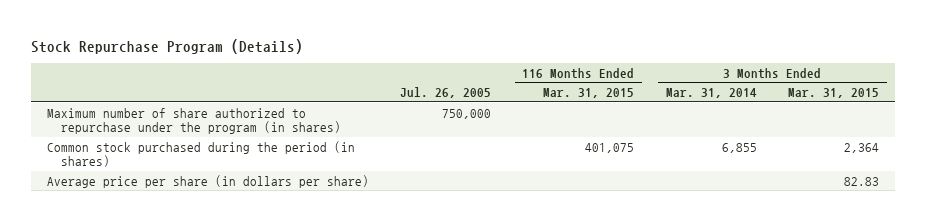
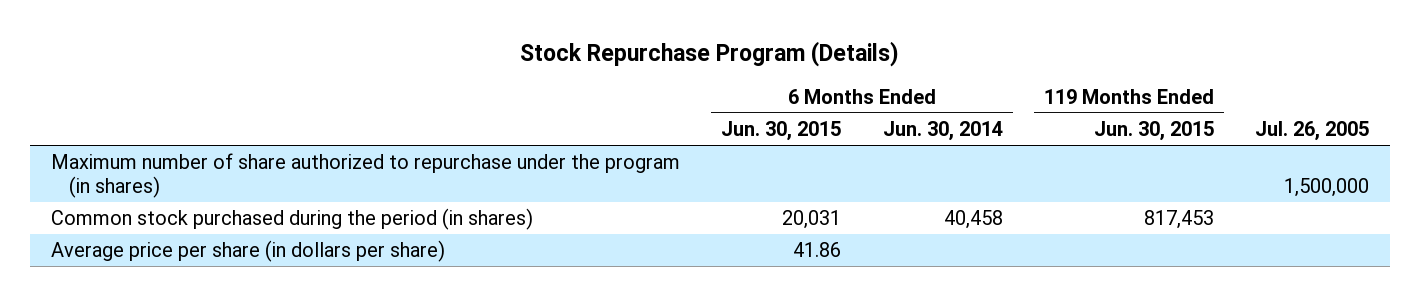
- | Jul. 26, 2005 | 116 Months Ended Mar. 31, 2015 | 3 Months Ended Mar. 31, 2014 | 3 Months Ended Mar. 31, 2015
+ | 6 Months Ended Jun. 30, 2015 | 6 Months Ended Jun. 30, 2014 | 119 Months Ended Jun. 30, 2015 | Jul. 26, 2005
- Maximum number of share authorized to repurchase under the program (in shares) | 750,000 | | |
+ Maximum number of share authorized to repurchase under the program (in shares) | | | | 1,500,000

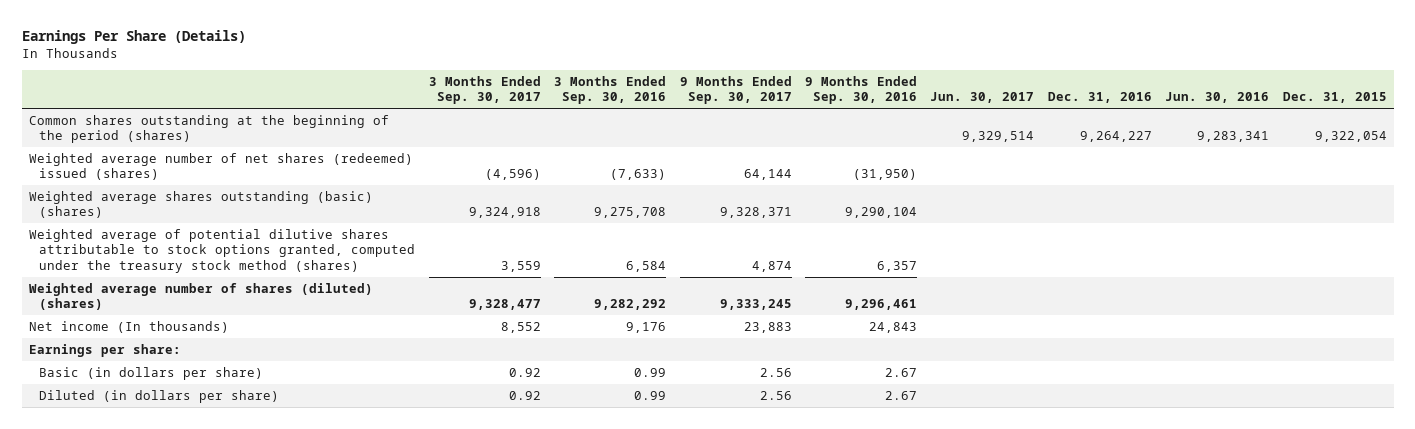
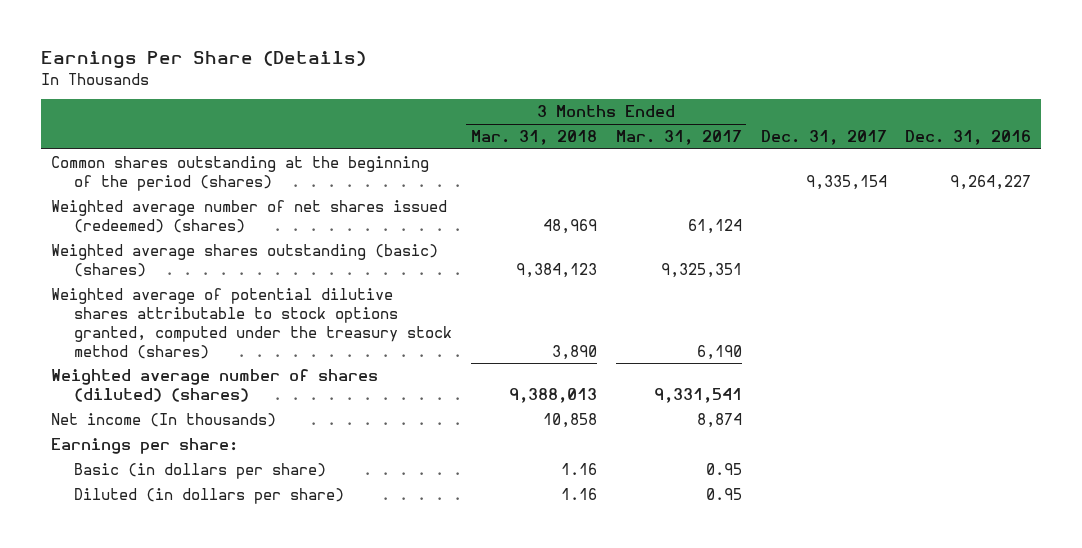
- | 3 Months Ended Sep. 30, 2017 | 3 Months Ended Sep. 30, 2016 | 9 Months Ended Sep. 30, 2017 | 9 Months Ended Sep. 30, 2016 | Jun. 30, 2017 | Dec. 31, 2016 | Jun. 30, 2016 | Dec. 31, 2015
+ | 3 Months Ended Mar. 31, 2018 | 3 Months Ended Mar. 31, 2017 | Dec. 31, 2017 | Dec. 31, 2016
- Weighted average number of net shares (redeemed) issued (shares) | (4,596) | (7,633) | 64,144 | (31,950) | | | |
+ Weighted average number of net shares issued (redeemed) (shares) | 48,969 | 61,124 | |

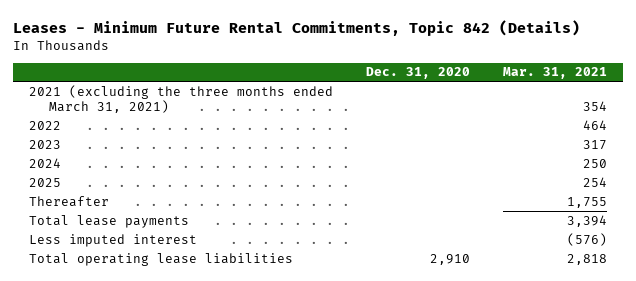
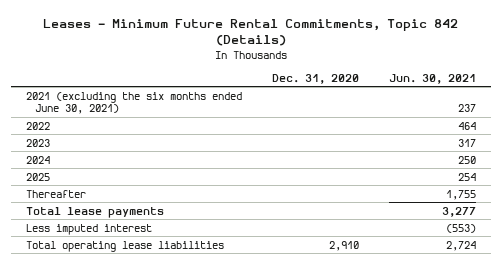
- | Dec. 31, 2020 | Mar. 31, 2021
+ | Dec. 31, 2020 | Jun. 30, 2021
- 2021 (excluding the three months ended March 31, 2021) | | 354
+ 2021 (excluding the six months ended June 30, 2021) | | 237

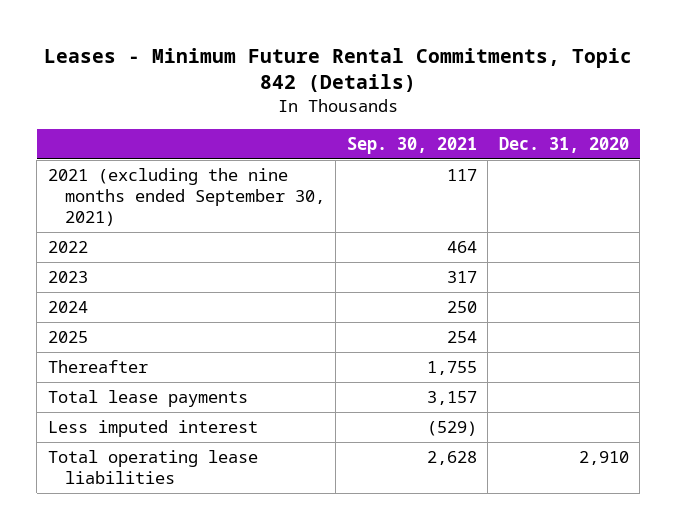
- | Dec. 31, 2020 | Jun. 30, 2021
+ | Sep. 30, 2021 | Dec. 31, 2020
- 2021 (excluding the six months ended June 30, 2021) | | 237
+ 2021 (excluding the nine months ended September 30, 2021) | 117 |

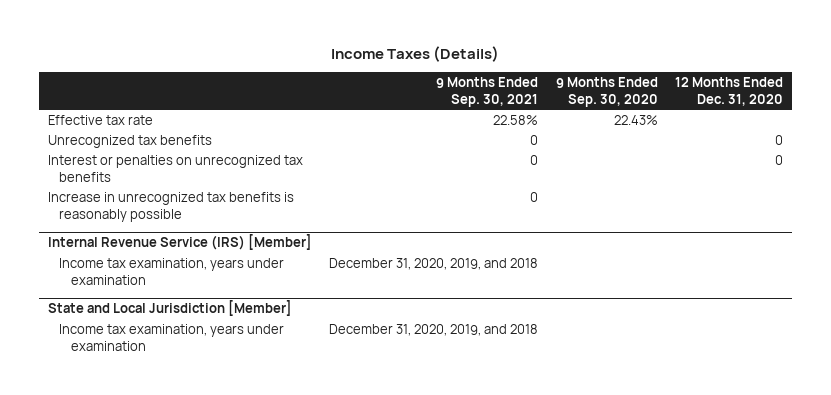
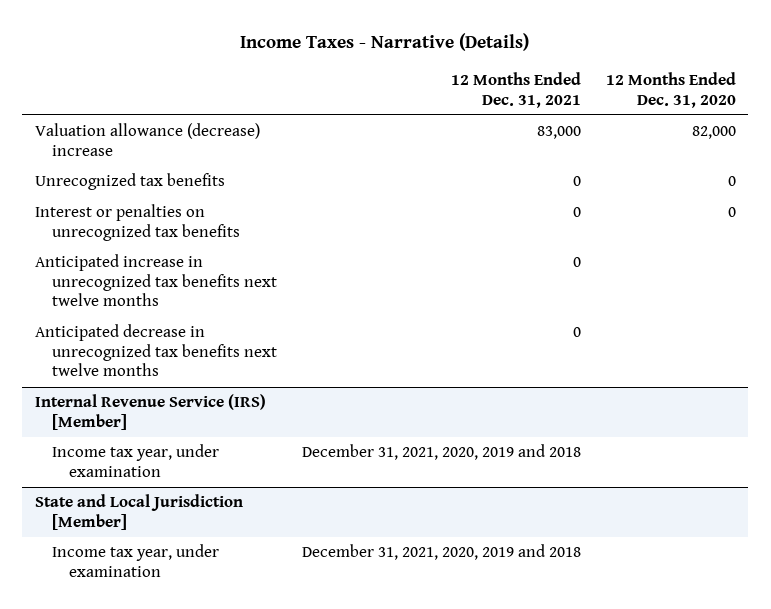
- Income Taxes (Details)
+ Income Taxes - Narrative (Details)
- | 9 Months Ended Sep. 30, 2021 | 9 Months Ended Sep. 30, 2020 | 12 Months Ended Dec. 31, 2020
+ | 12 Months Ended Dec. 31, 2021 | 12 Months Ended Dec. 31, 2020
- Effective tax rate | 22.58% | 22.43% |
+ Valuation allowance (decrease) increase | 83,000 | 82,000
- Increase in unrecognized tax benefits is reasonably possible | 0 | |
+ Anticipated increase in unrecognized tax benefits next twelve months | 0 |
+ Anticipated decrease in unrecognized tax benefits next twelve months | 0 |
@ Internal Revenue Service (IRS) [Member]
- Income tax examination, years under examination | December 31, 2020, 2019, and 2018 | |
+ Income tax year, under examination | December 31, 2021, 2020, 2019 and 2018 |
@ State and Local Jurisdiction [Member]
- Income tax examination, years under examination | December 31, 2020, 2019, and 2018 | |
+ Income tax year, under examination | December 31, 2021, 2020, 2019 and 2018 |

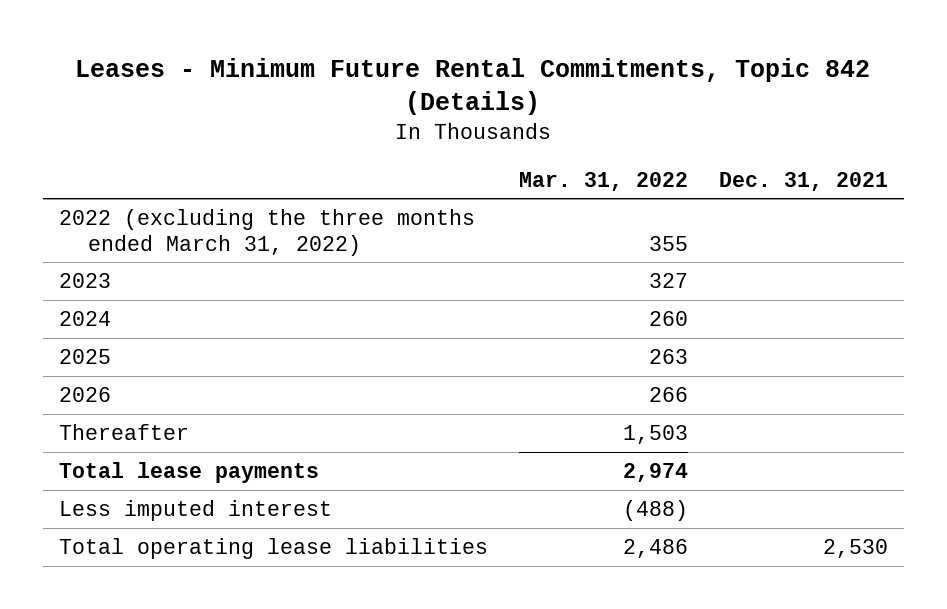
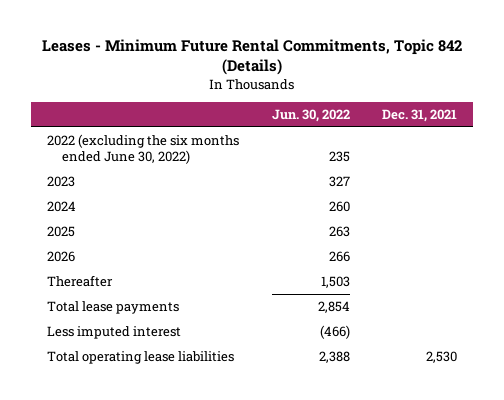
- | Mar. 31, 2022 | Dec. 31, 2021
+ | Jun. 30, 2022 | Dec. 31, 2021
- 2022 (excluding the three months ended March 31, 2022) | 355 |
+ 2022 (excluding the six months ended June 30, 2022) | 235 |

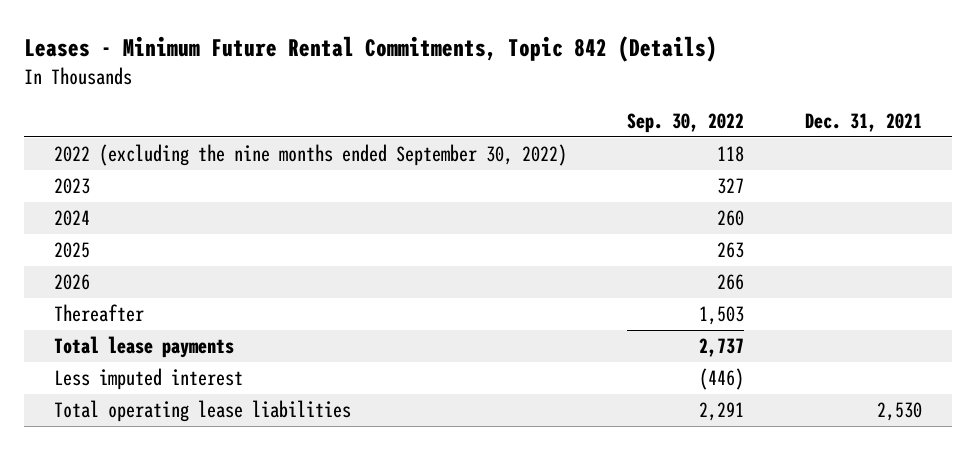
- | Jun. 30, 2022 | Dec. 31, 2021
+ | Sep. 30, 2022 | Dec. 31, 2021
- 2022 (excluding the six months ended June 30, 2022) | 235 |
+ 2022 (excluding the nine months ended September 30, 2022) | 118 |

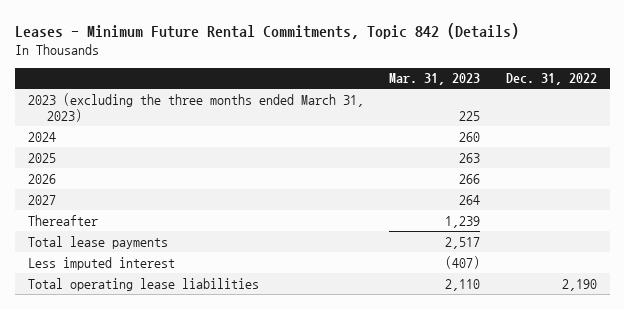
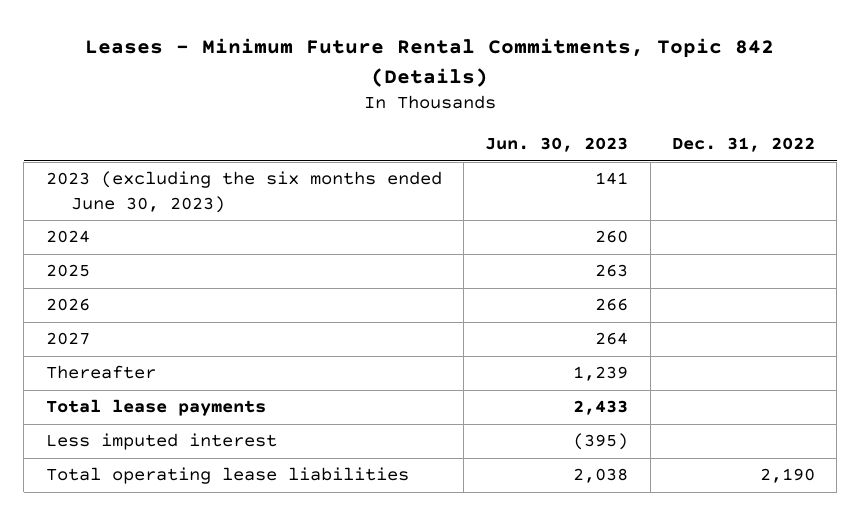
- | Mar. 31, 2023 | Dec. 31, 2022
+ | Jun. 30, 2023 | Dec. 31, 2022
- 2023 (excluding the three months ended March 31, 2023) | 225 |
+ 2023 (excluding the six months ended June 30, 2023) | 141 |

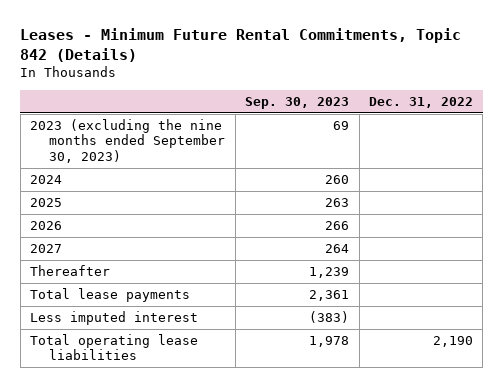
- | Jun. 30, 2023 | Dec. 31, 2022
+ | Sep. 30, 2023 | Dec. 31, 2022
- 2023 (excluding the six months ended June 30, 2023) | 141 |
+ 2023 (excluding the nine months ended September 30, 2023) | 69 |

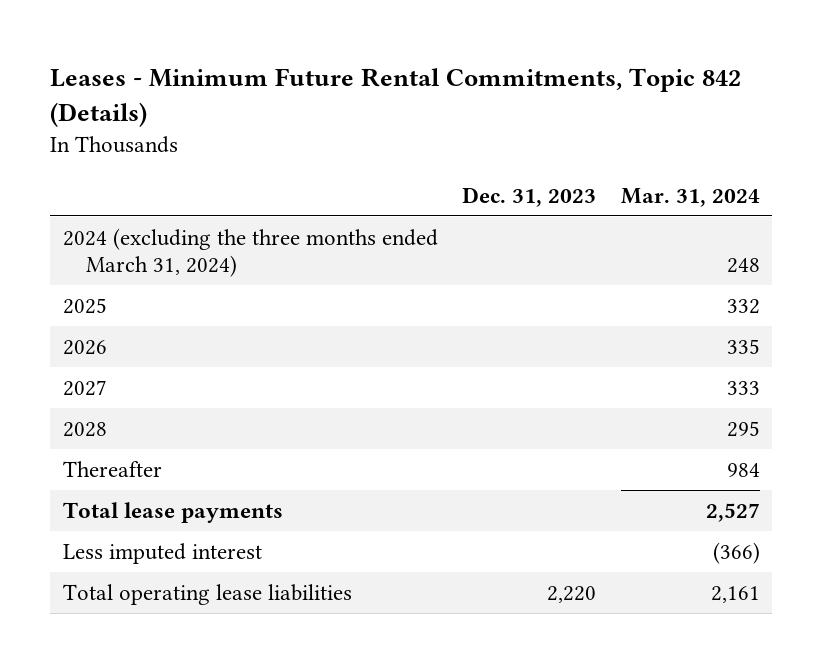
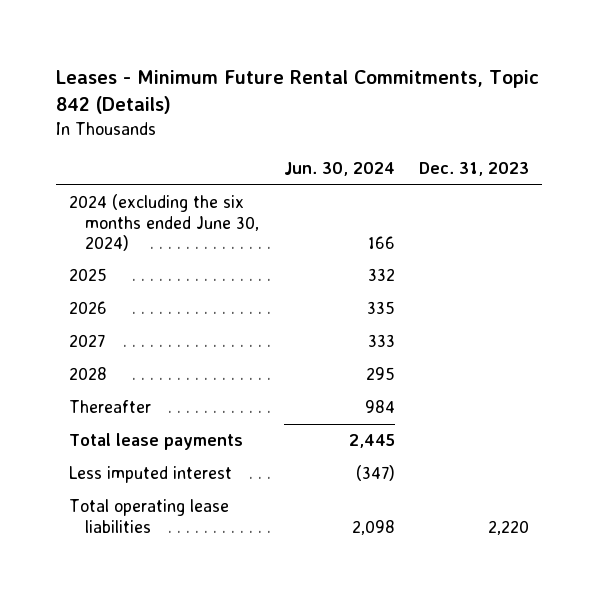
- | Dec. 31, 2023 | Mar. 31, 2024
+ | Jun. 30, 2024 | Dec. 31, 2023
- 2024 (excluding the three months ended March 31, 2024) | | 248
+ 2024 (excluding the six months ended June 30, 2024) | 166 |

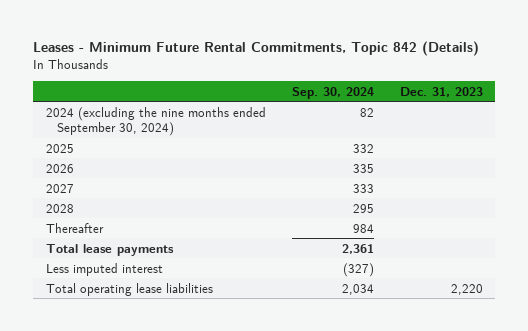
- | Jun. 30, 2024 | Dec. 31, 2023
+ | Sep. 30, 2024 | Dec. 31, 2023
- 2024 (excluding the six months ended June 30, 2024) | 166 |
+ 2024 (excluding the nine months ended September 30, 2024) | 82 |

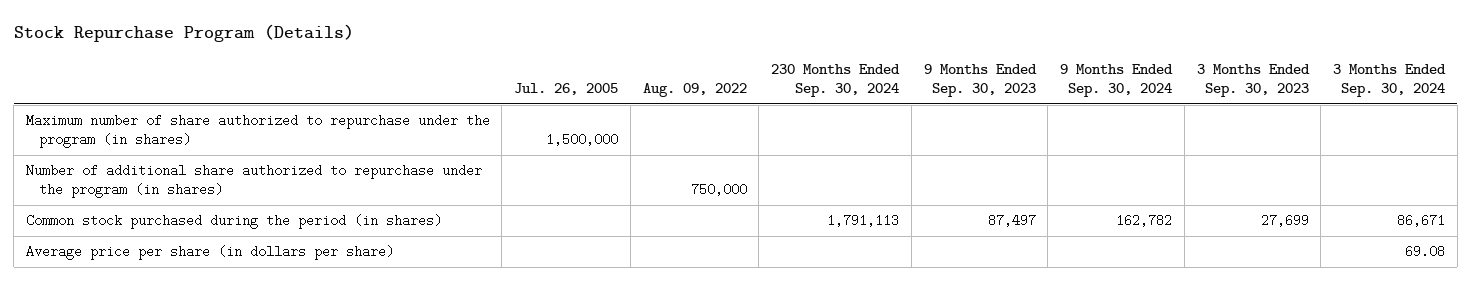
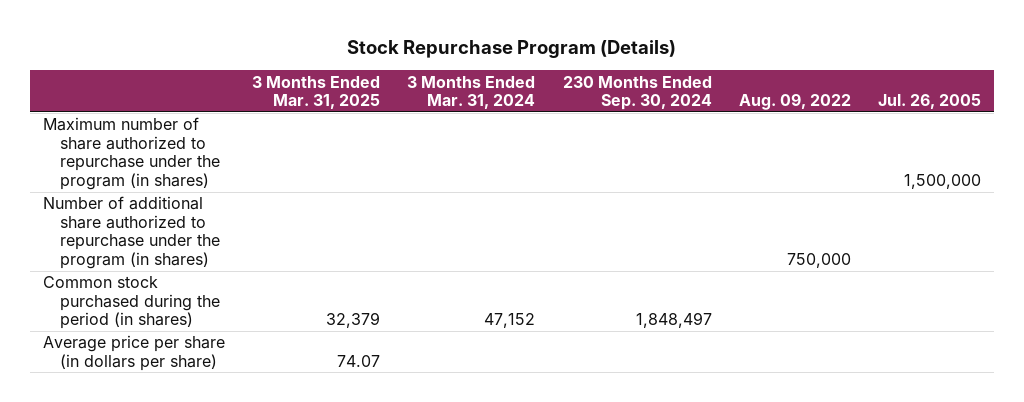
- | Jul. 26, 2005 | Aug. 09, 2022 | 230 Months Ended Sep. 30, 2024 | 9 Months Ended Sep. 30, 2023 | 9 Months Ended Sep. 30, 2024 | 3 Months Ended Sep. 30, 2023 | 3 Months Ended Sep. 30, 2024
+ | 3 Months Ended Mar. 31, 2025 | 3 Months Ended Mar. 31, 2024 | 230 Months Ended Sep. 30, 2024 | Aug. 09, 2022 | Jul. 26, 2005
- Common stock purchased during the period (in shares) | | | 1,791,113 | 87,497 | 162,782 | 27,699 | 86,671
+ Common stock purchased during the period (in shares) | 32,379 | 47,152 | 1,848,497 | |

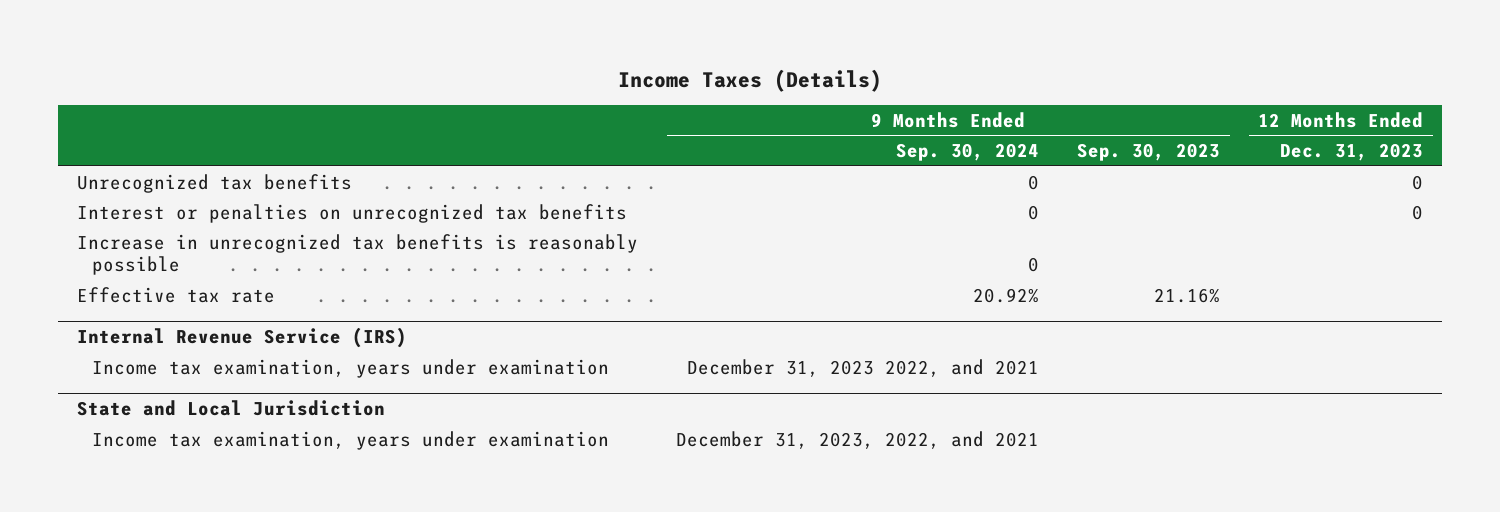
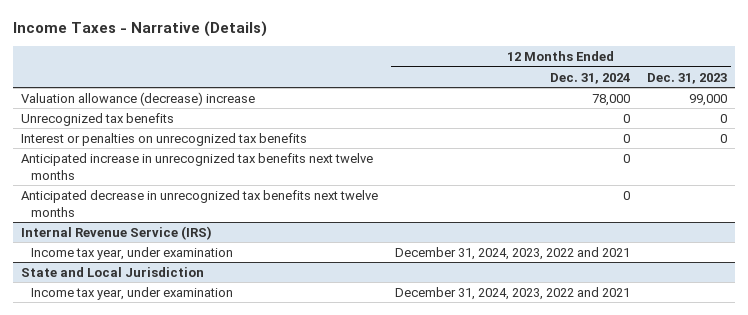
- Income Taxes (Details)
+ Income Taxes - Narrative (Details)
- | 9 Months Ended Sep. 30, 2024 | 9 Months Ended Sep. 30, 2023 | 12 Months Ended Dec. 31, 2023
+ | 12 Months Ended Dec. 31, 2024 | 12 Months Ended Dec. 31, 2023
+ Valuation allowance (decrease) increase | 78,000 | 99,000
- Increase in unrecognized tax benefits is reasonably possible | 0 | |
- Effective tax rate | 20.92% | 21.16% |
+ Anticipated increase in unrecognized tax benefits next twelve months | 0 |
+ Anticipated decrease in unrecognized tax benefits next twelve months | 0 |
@ Internal Revenue Service (IRS)
- Income tax examination, years under examination | December 31, 2023 2022, and 2021 | |
+ Income tax year, under examination | December 31, 2024, 2023, 2022 and 2021 |
@ State and Local Jurisdiction
- Income tax examination, years under examination | December 31, 2023, 2022, and 2021 | |
+ Income tax year, under examination | December 31, 2024, 2023, 2022 and 2021 |

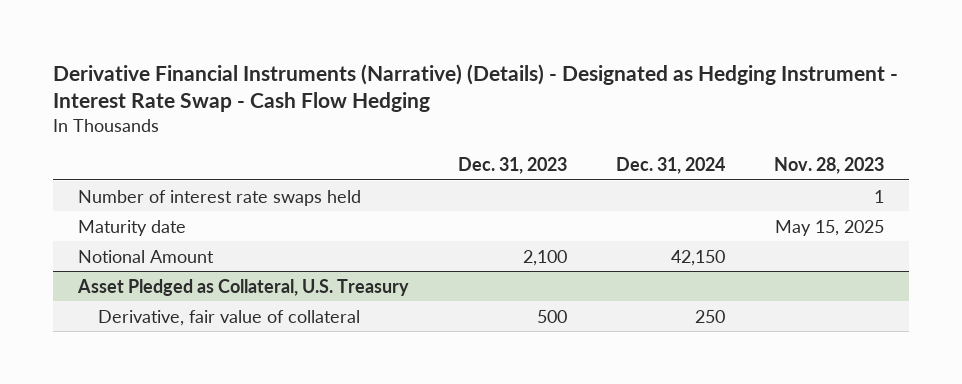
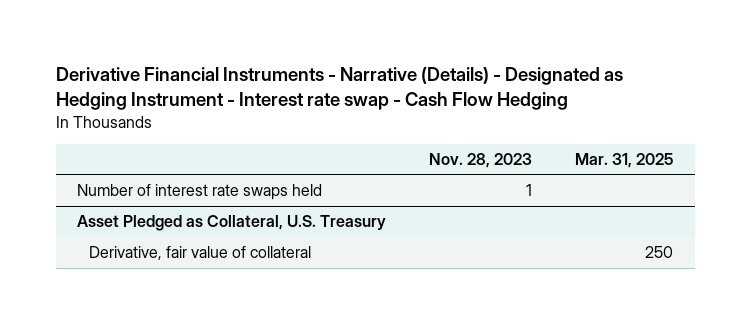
- Derivative Financial Instruments (Narrative) (Details) - Designated as Hedging Instrument - Interest Rate Swap - Cash Flow Hedging
+ Derivative Financial Instruments - Narrative (Details) - Designated as Hedging Instrument - Interest rate swap - Cash Flow Hedging
- | Dec. 31, 2023 | Dec. 31, 2024 | Nov. 28, 2023
+ | Nov. 28, 2023 | Mar. 31, 2025
- Maturity date | | | May 15, 2025
- Notional Amount | 2,100 | 42,150 |

